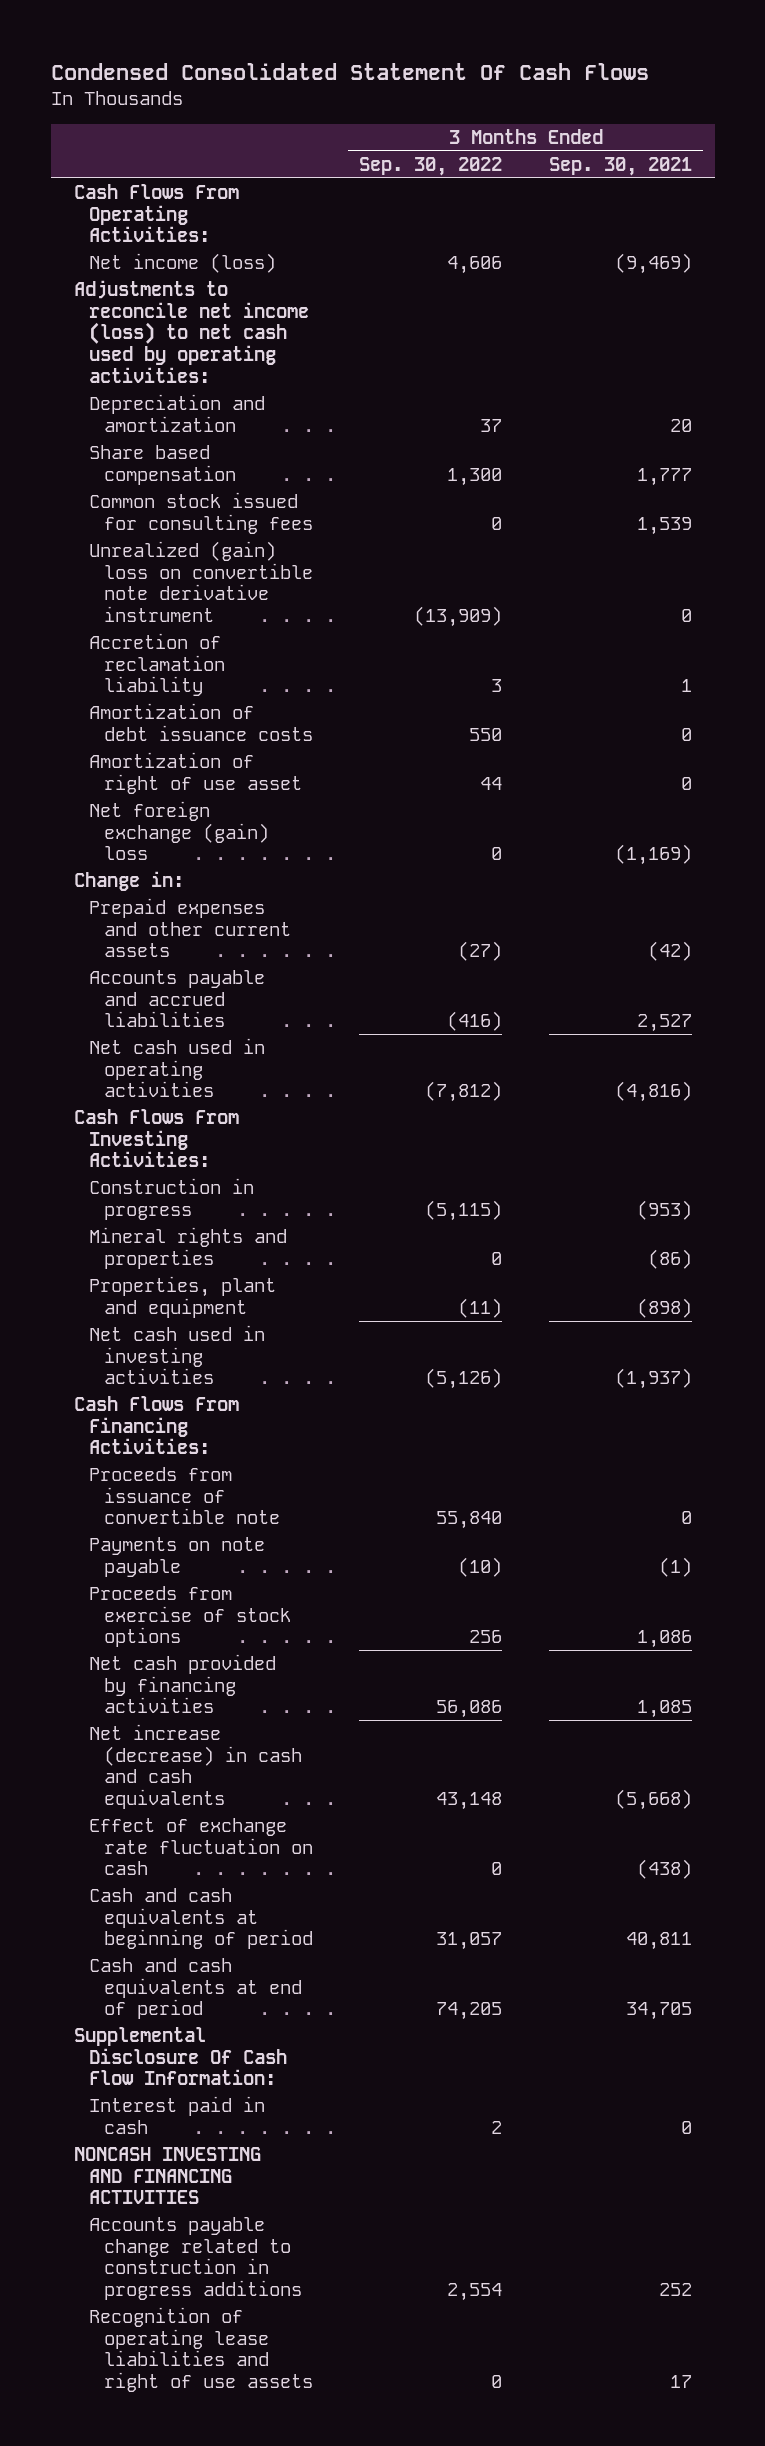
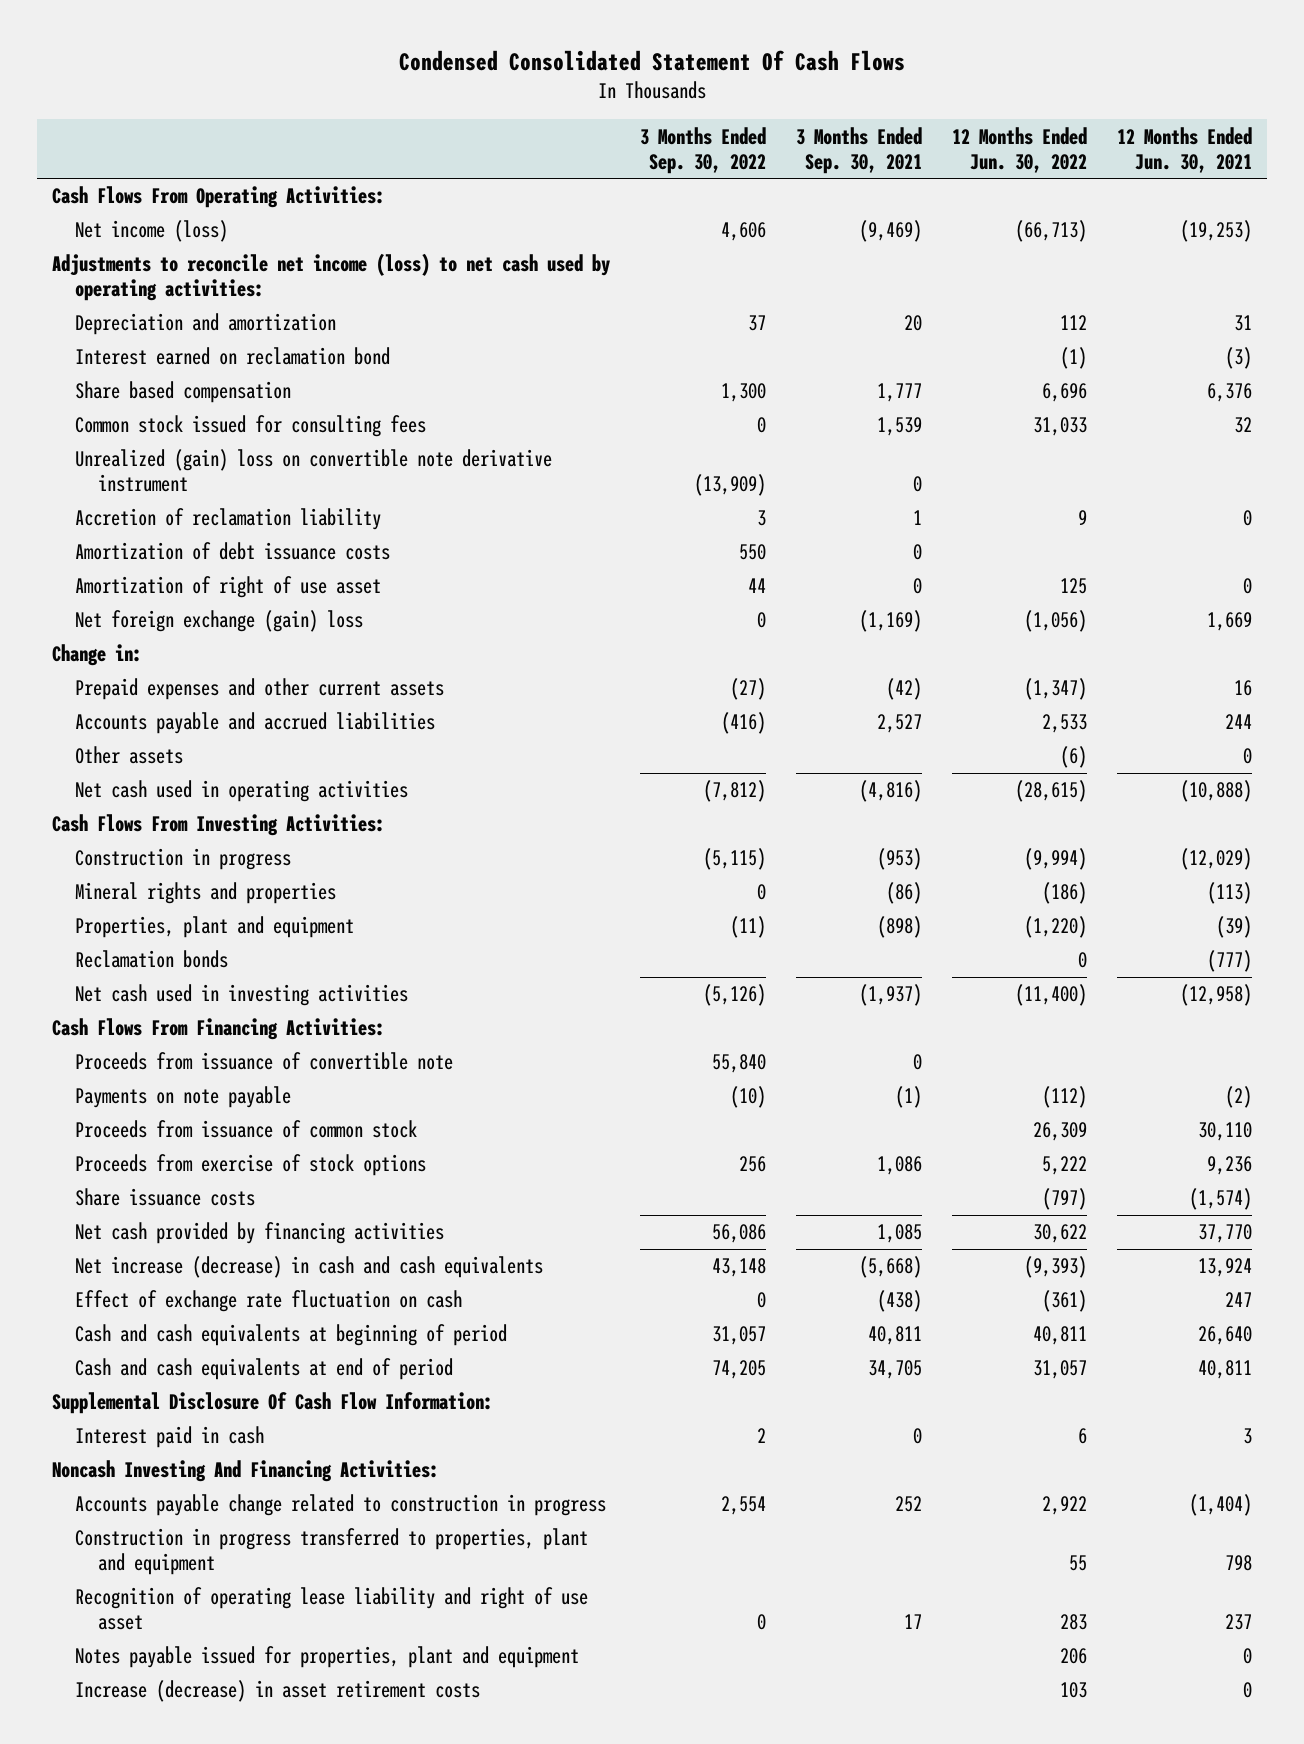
- | 3 Months Ended Sep. 30, 2022 | 3 Months Ended Sep. 30, 2021
+ | 3 Months Ended Sep. 30, 2022 | 3 Months Ended Sep. 30, 2021 | 12 Months Ended Jun. 30, 2022 | 12 Months Ended Jun. 30, 2021
+ Interest earned on reclamation bond | | | (1) | (3)
+ Other assets | | | (6) | 0
+ Reclamation bonds | | | 0 | (777)
+ Proceeds from issuance of common stock | | | 26,309 | 30,110
+ Share issuance costs | | | (797) | (1,574)
- NONCASH INVESTING AND FINANCING ACTIVITIES
- Accounts payable change related to construction in progress additions | 2,554 | 252
- Recognition of operating lease liabilities and right of use assets | 0 | 17
+ Noncash Investing And Financing Activities:
+ Accounts payable change related to construction in progress | 2,554 | 252 | 2,922 | (1,404)
+ Construction in progress transferred to properties, plant and equipment | | | 55 | 798
+ Recognition of operating lease liability and right of use asset | 0 | 17 | 283 | 237
+ Notes payable issued for properties, plant and equipment | | | 206 | 0
+ Increase (decrease) in asset retirement costs | | | 103 | 0

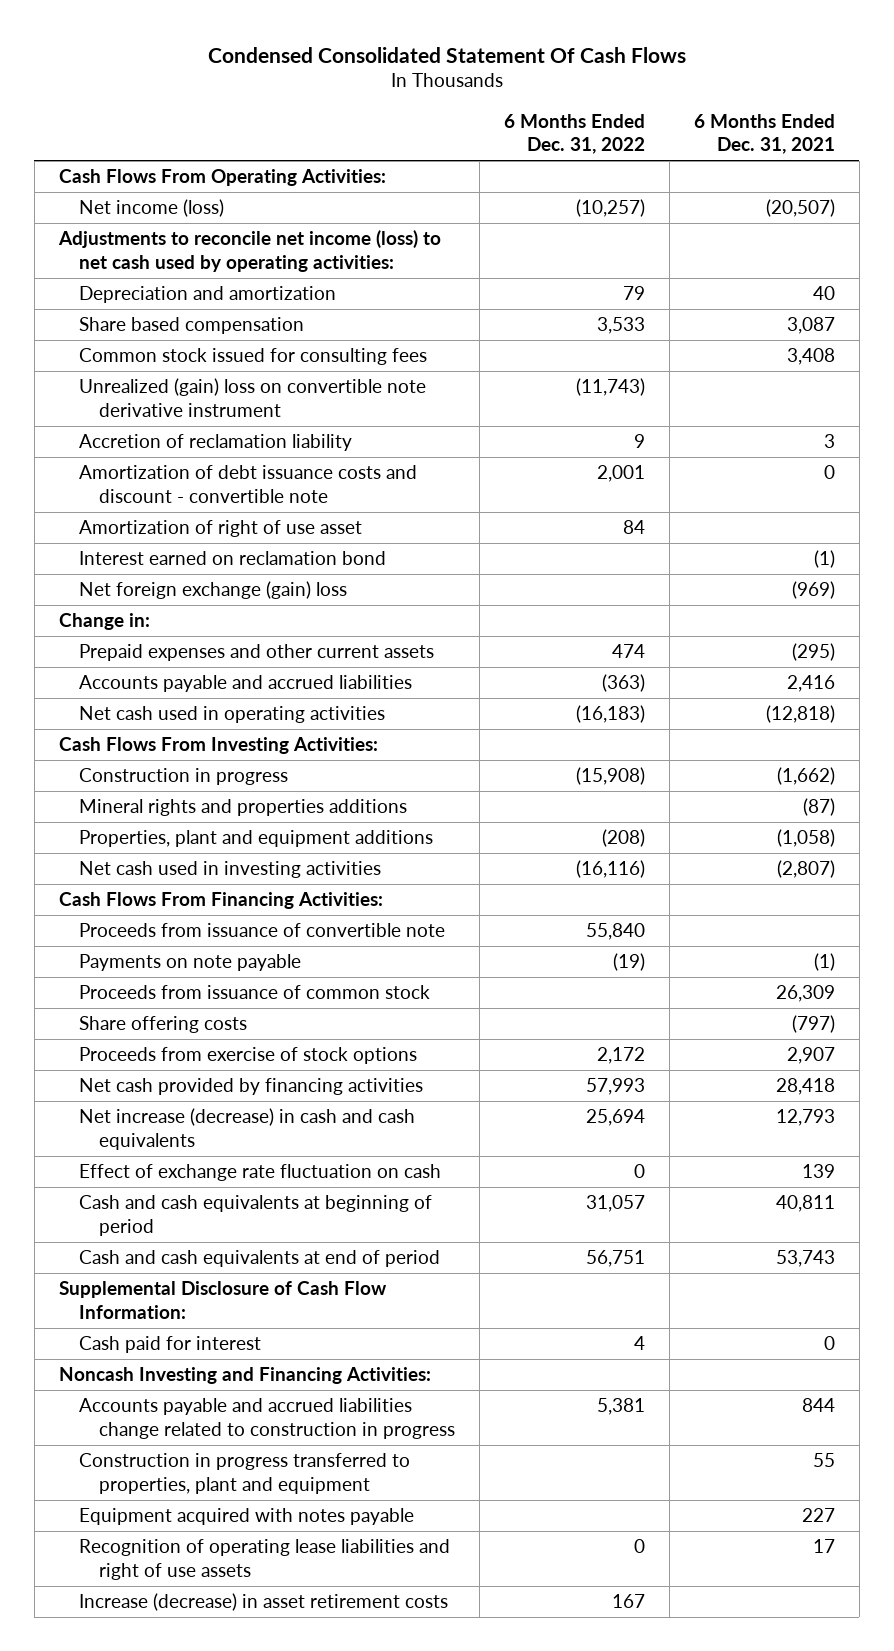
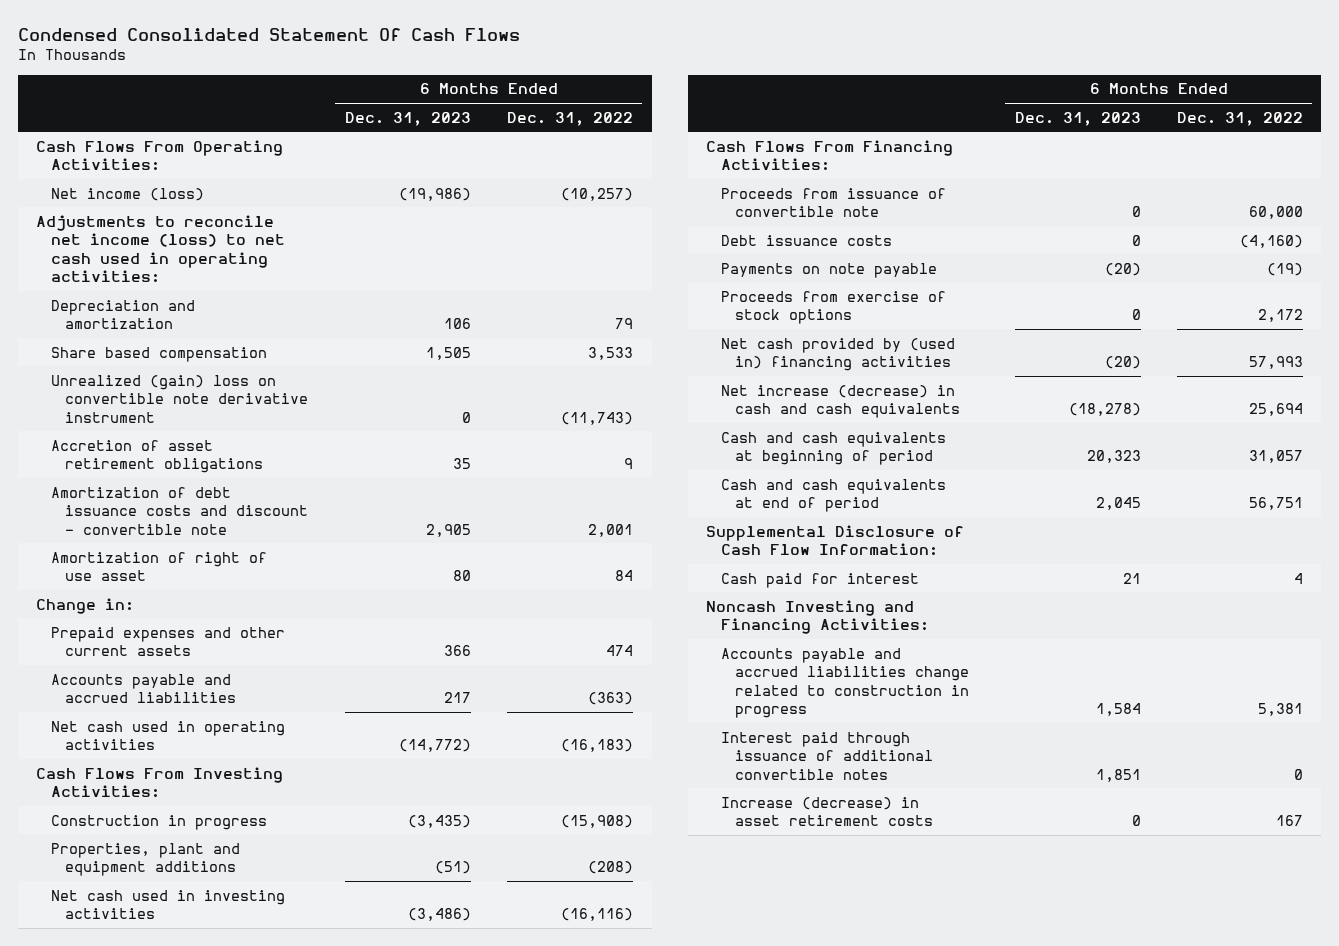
- | 6 Months Ended Dec. 31, 2022 | 6 Months Ended Dec. 31, 2021
+ | 6 Months Ended Dec. 31, 2023 | 6 Months Ended Dec. 31, 2022
- Adjustments to reconcile net income (loss) to net cash used by operating activities:
+ Adjustments to reconcile net income (loss) to net cash used in operating activities:
- Common stock issued for consulting fees | | 3,408
- Accretion of reclamation liability | 9 | 3
+ Accretion of asset retirement obligations | 35 | 9
- Interest earned on reclamation bond | | (1)
- Net foreign exchange (gain) loss | | (969)
- Mineral rights and properties additions | | (87)
- Proceeds from issuance of convertible note | 55,840 |
+ Proceeds from issuance of convertible note | 0 | 60,000
+ Debt issuance costs | 0 | (4,160)
- Proceeds from issuance of common stock | | 26,309
- Share offering costs | | (797)
- Net cash provided by financing activities | 57,993 | 28,418
+ Net cash provided by (used in) financing activities | (20) | 57,993
- Effect of exchange rate fluctuation on cash | 0 | 139
- Construction in progress transferred to properties, plant and equipment | | 55
- Equipment acquired with notes payable | | 227
- Recognition of operating lease liabilities and right of use assets | 0 | 17
+ Interest paid through issuance of additional convertible notes | 1,851 | 0

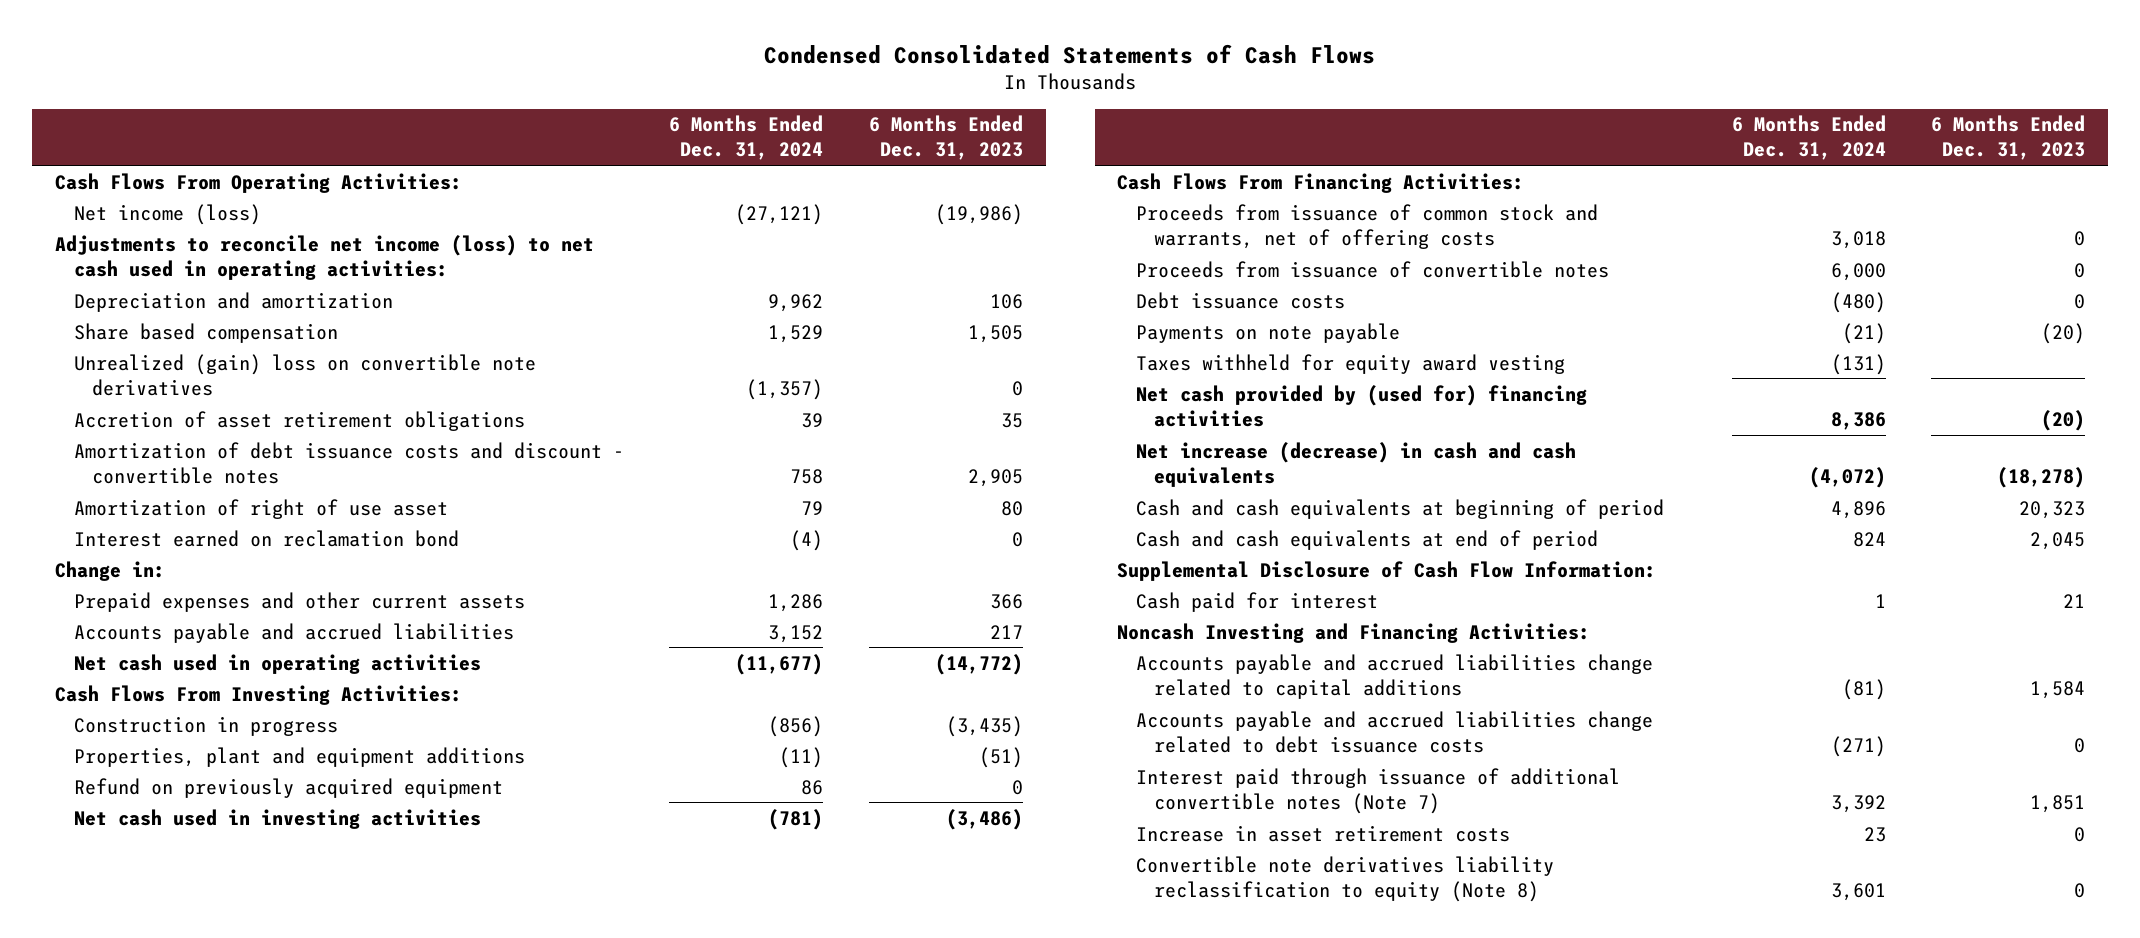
- Condensed Consolidated Statement Of Cash Flows
+ Condensed Consolidated Statements of Cash Flows
- | 6 Months Ended Dec. 31, 2023 | 6 Months Ended Dec. 31, 2022
+ | 6 Months Ended Dec. 31, 2024 | 6 Months Ended Dec. 31, 2023
- Unrealized (gain) loss on convertible note derivative instrument | 0 | (11,743)
+ Unrealized (gain) loss on convertible note derivatives | (1,357) | 0
- Amortization of debt issuance costs and discount - convertible note | 2,905 | 2,001
+ Amortization of debt issuance costs and discount - convertible notes | 758 | 2,905
+ Interest earned on reclamation bond | (4) | 0
+ Refund on previously acquired equipment | 86 | 0
- Proceeds from issuance of convertible note | 0 | 60,000
+ Proceeds from issuance of common stock and warrants, net of offering costs | 3,018 | 0
+ Proceeds from issuance of convertible notes | 6,000 | 0
- Proceeds from exercise of stock options | 0 | 2,172
- Net cash provided by (used in) financing activities | (20) | 57,993
+ Taxes withheld for equity award vesting | (131) |
+ Net cash provided by (used for) financing activities | 8,386 | (20)
- Accounts payable and accrued liabilities change related to construction in progress | 1,584 | 5,381
- Interest paid through issuance of additional convertible notes | 1,851 | 0
- Increase (decrease) in asset retirement costs | 0 | 167
+ Accounts payable and accrued liabilities change related to capital additions | (81) | 1,584
+ Accounts payable and accrued liabilities change related to debt issuance costs | (271) | 0
+ Interest paid through issuance of additional convertible notes (Note 7) | 3,392 | 1,851
+ Increase in asset retirement costs | 23 | 0
+ Convertible note derivatives liability reclassification to equity (Note 8) | 3,601 | 0

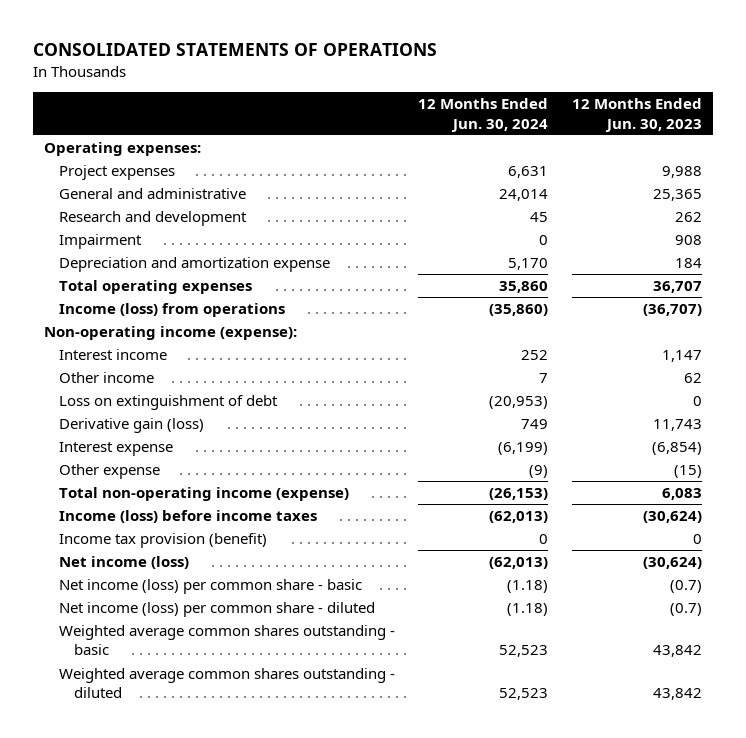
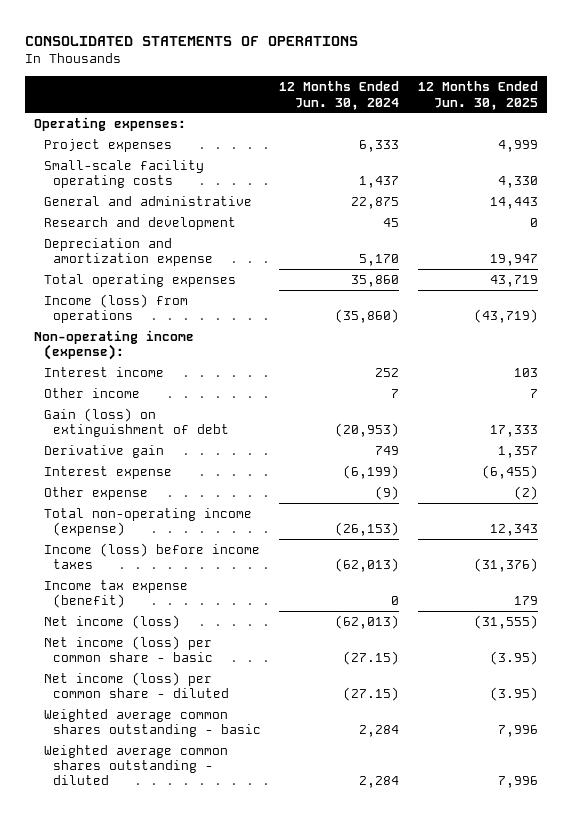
- | 12 Months Ended Jun. 30, 2024 | 12 Months Ended Jun. 30, 2023
+ | 12 Months Ended Jun. 30, 2024 | 12 Months Ended Jun. 30, 2025
- Project expenses | 6,631 | 9,988
- General and administrative | 24,014 | 25,365
+ Project expenses | 6,333 | 4,999
+ Small-scale facility operating costs | 1,437 | 4,330
+ General and administrative | 22,875 | 14,443
- Impairment | 0 | 908
- Loss on extinguishment of debt | (20,953) | 0
- Derivative gain (loss) | 749 | 11,743
+ Gain (loss) on extinguishment of debt | (20,953) | 17,333
+ Derivative gain | 749 | 1,357
- Income tax provision (benefit) | 0 | 0
+ Income tax expense (benefit) | 0 | 179
- Net income (loss) per common share - basic | (1.18) | (0.7)
- Net income (loss) per common share - diluted | (1.18) | (0.7)
- Weighted average common shares outstanding - basic | 52,523 | 43,842
- Weighted average common shares outstanding - diluted | 52,523 | 43,842
+ Net income (loss) per common share - basic | (27.15) | (3.95)
+ Net income (loss) per common share - diluted | (27.15) | (3.95)
+ Weighted average common shares outstanding - basic | 2,284 | 7,996
+ Weighted average common shares outstanding - diluted | 2,284 | 7,996

